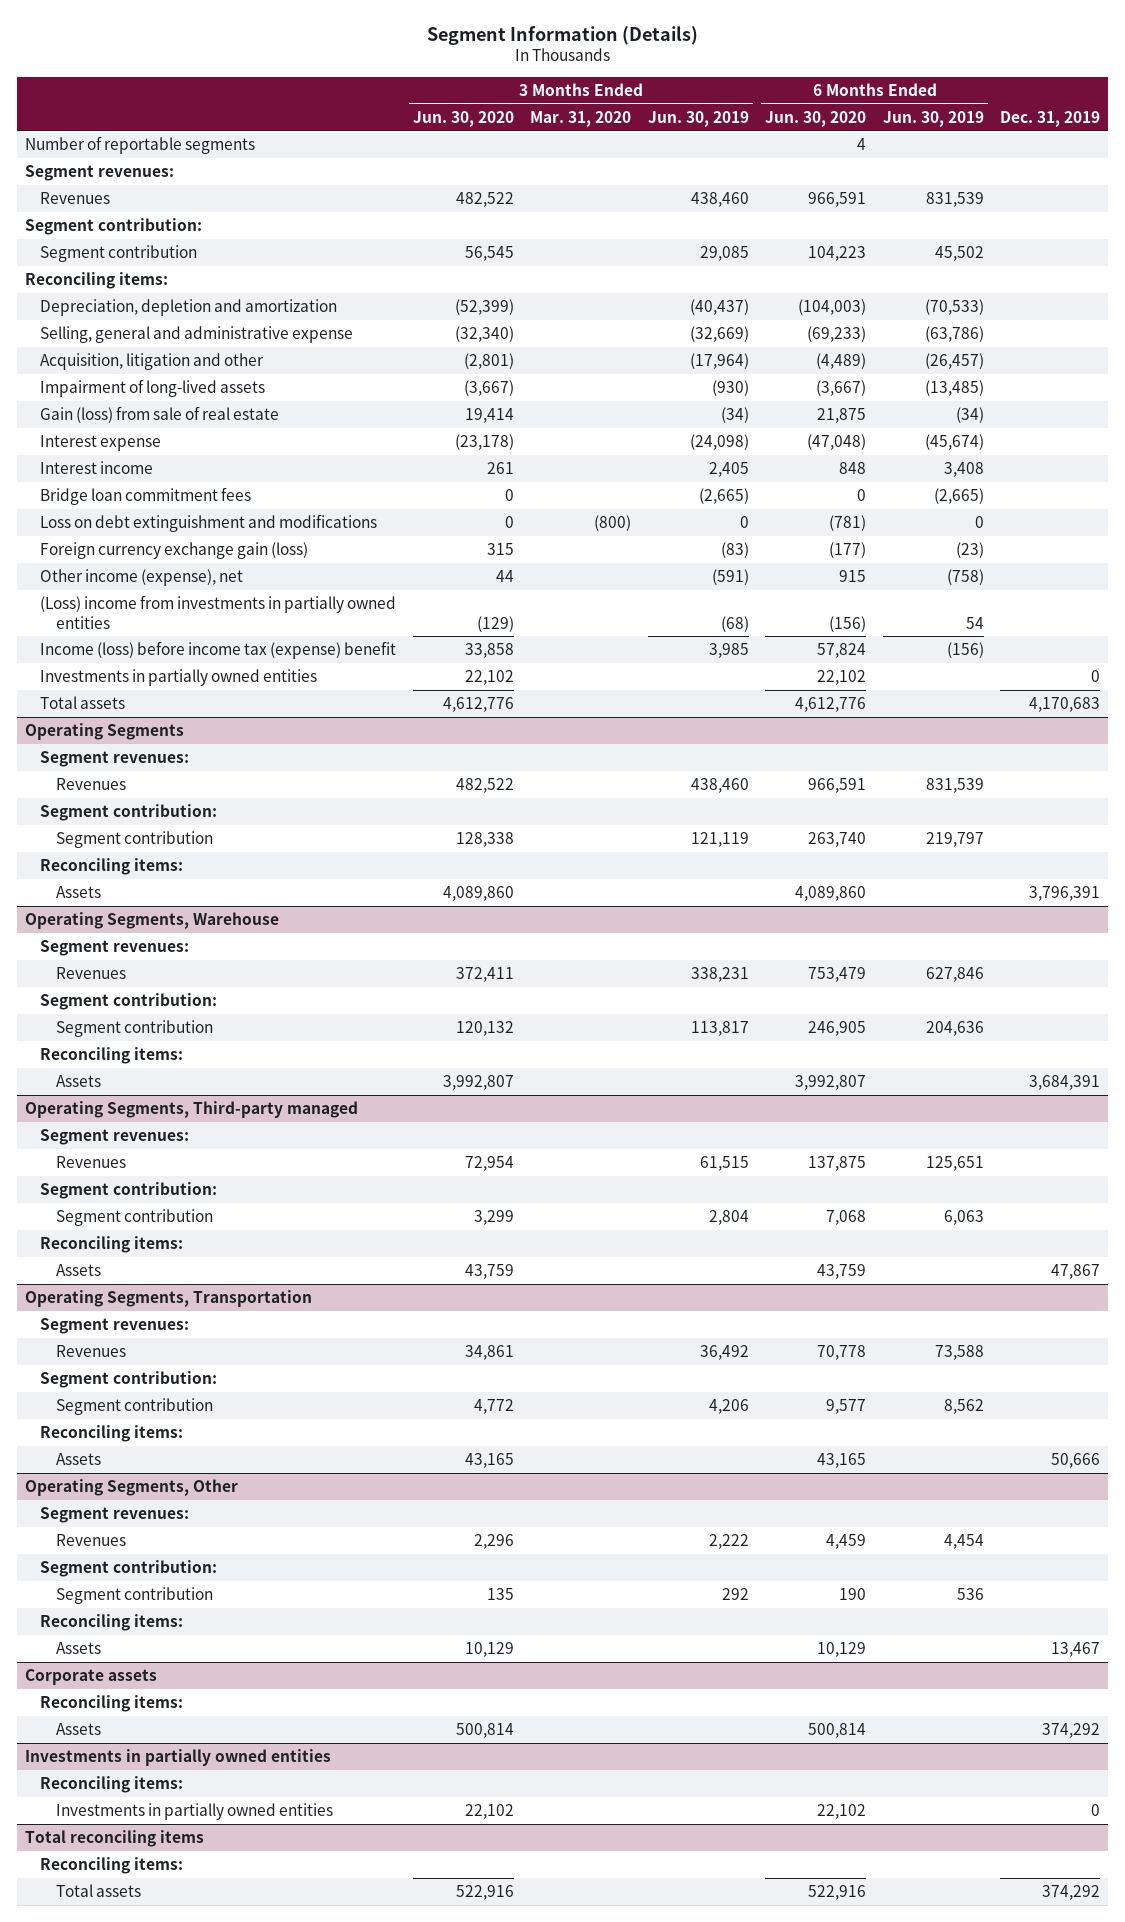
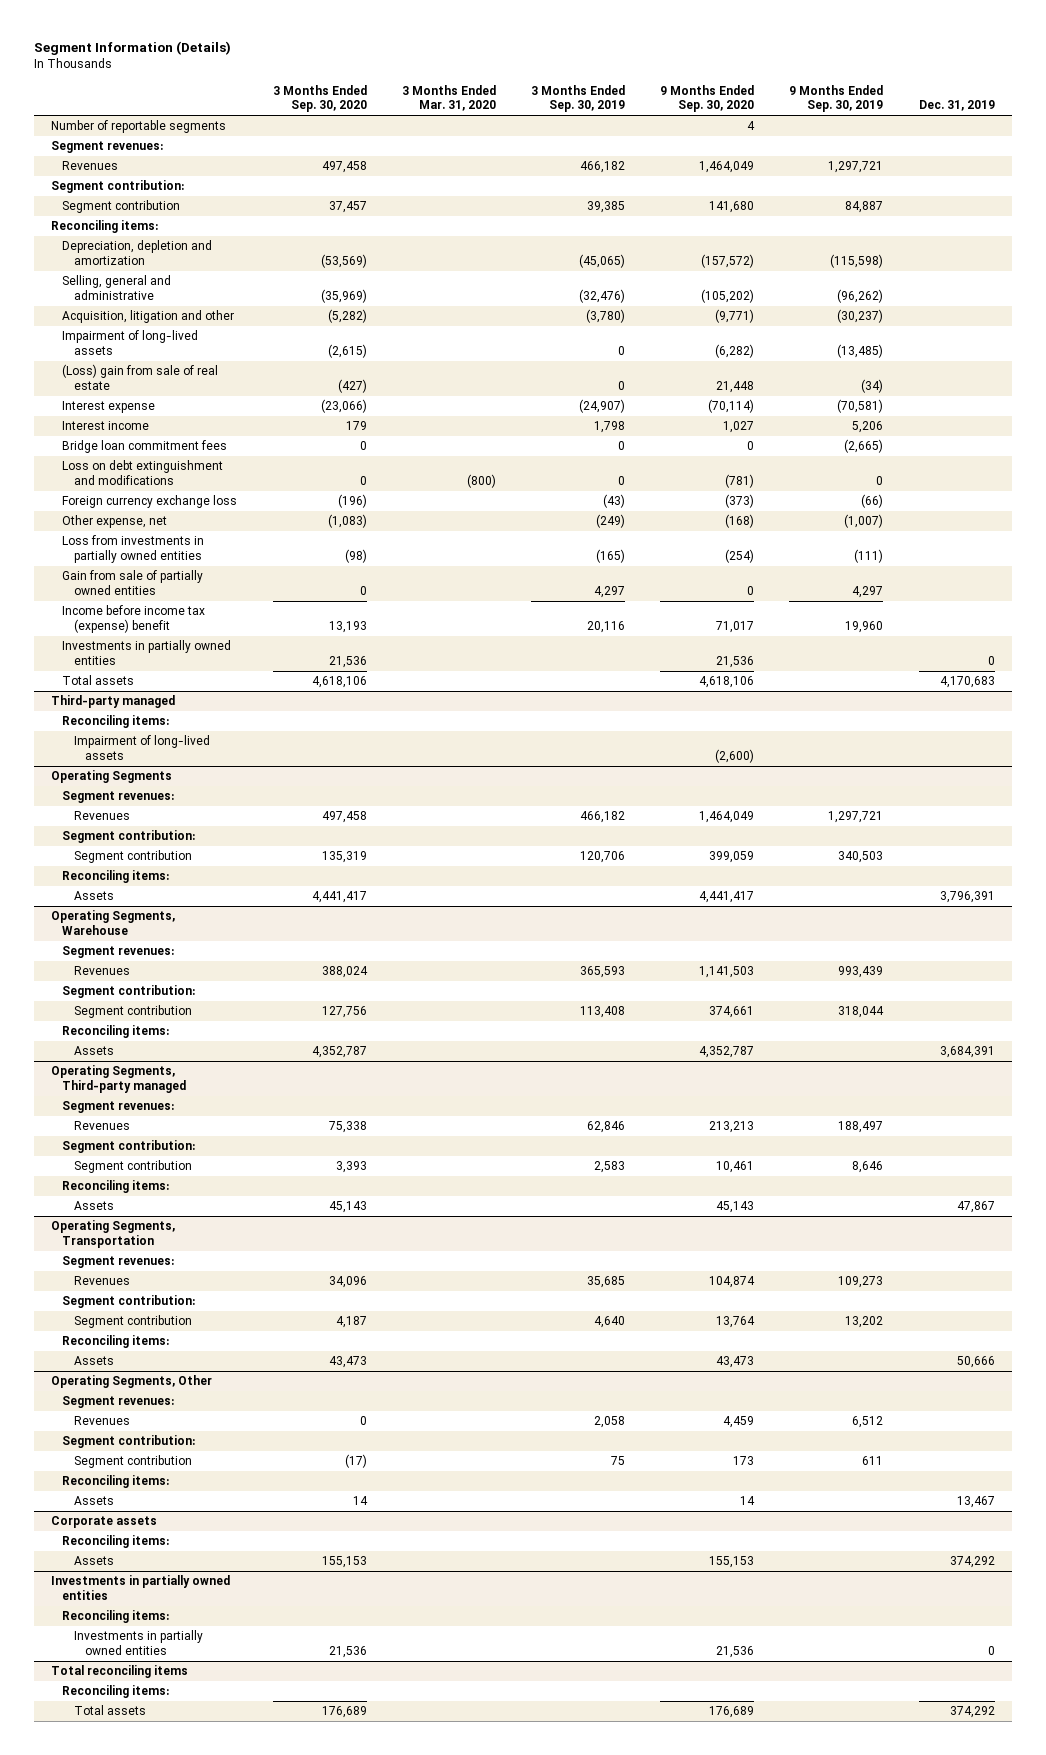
- | 3 Months Ended Jun. 30, 2020 | 3 Months Ended Mar. 31, 2020 | 3 Months Ended Jun. 30, 2019 | 6 Months Ended Jun. 30, 2020 | 6 Months Ended Jun. 30, 2019 | Dec. 31, 2019
+ | 3 Months Ended Sep. 30, 2020 | 3 Months Ended Mar. 31, 2020 | 3 Months Ended Sep. 30, 2019 | 9 Months Ended Sep. 30, 2020 | 9 Months Ended Sep. 30, 2019 | Dec. 31, 2019
- Selling, general and administrative expense | (32,340) | | (32,669) | (69,233) | (63,786) |
+ Selling, general and administrative | (35,969) | | (32,476) | (105,202) | (96,262) |
- Gain (loss) from sale of real estate | 19,414 | | (34) | 21,875 | (34) |
+ (Loss) gain from sale of real estate | (427) | | 0 | 21,448 | (34) |
- Foreign currency exchange gain (loss) | 315 | | (83) | (177) | (23) |
- Other income (expense), net | 44 | | (591) | 915 | (758) |
- (Loss) income from investments in partially owned entities | (129) | | (68) | (156) | 54 |
- Income (loss) before income tax (expense) benefit | 33,858 | | 3,985 | 57,824 | (156) |
+ Foreign currency exchange loss | (196) | | (43) | (373) | (66) |
+ Other expense, net | (1,083) | | (249) | (168) | (1,007) |
+ Loss from investments in partially owned entities | (98) | | (165) | (254) | (111) |
+ Gain from sale of partially owned entities | 0 | | 4,297 | 0 | 4,297 |
+ Income before income tax (expense) benefit | 13,193 | | 20,116 | 71,017 | 19,960 |
+ Third-party managed
+ Reconciling items:
+ Impairment of long-lived assets | | | | (2,600) | |

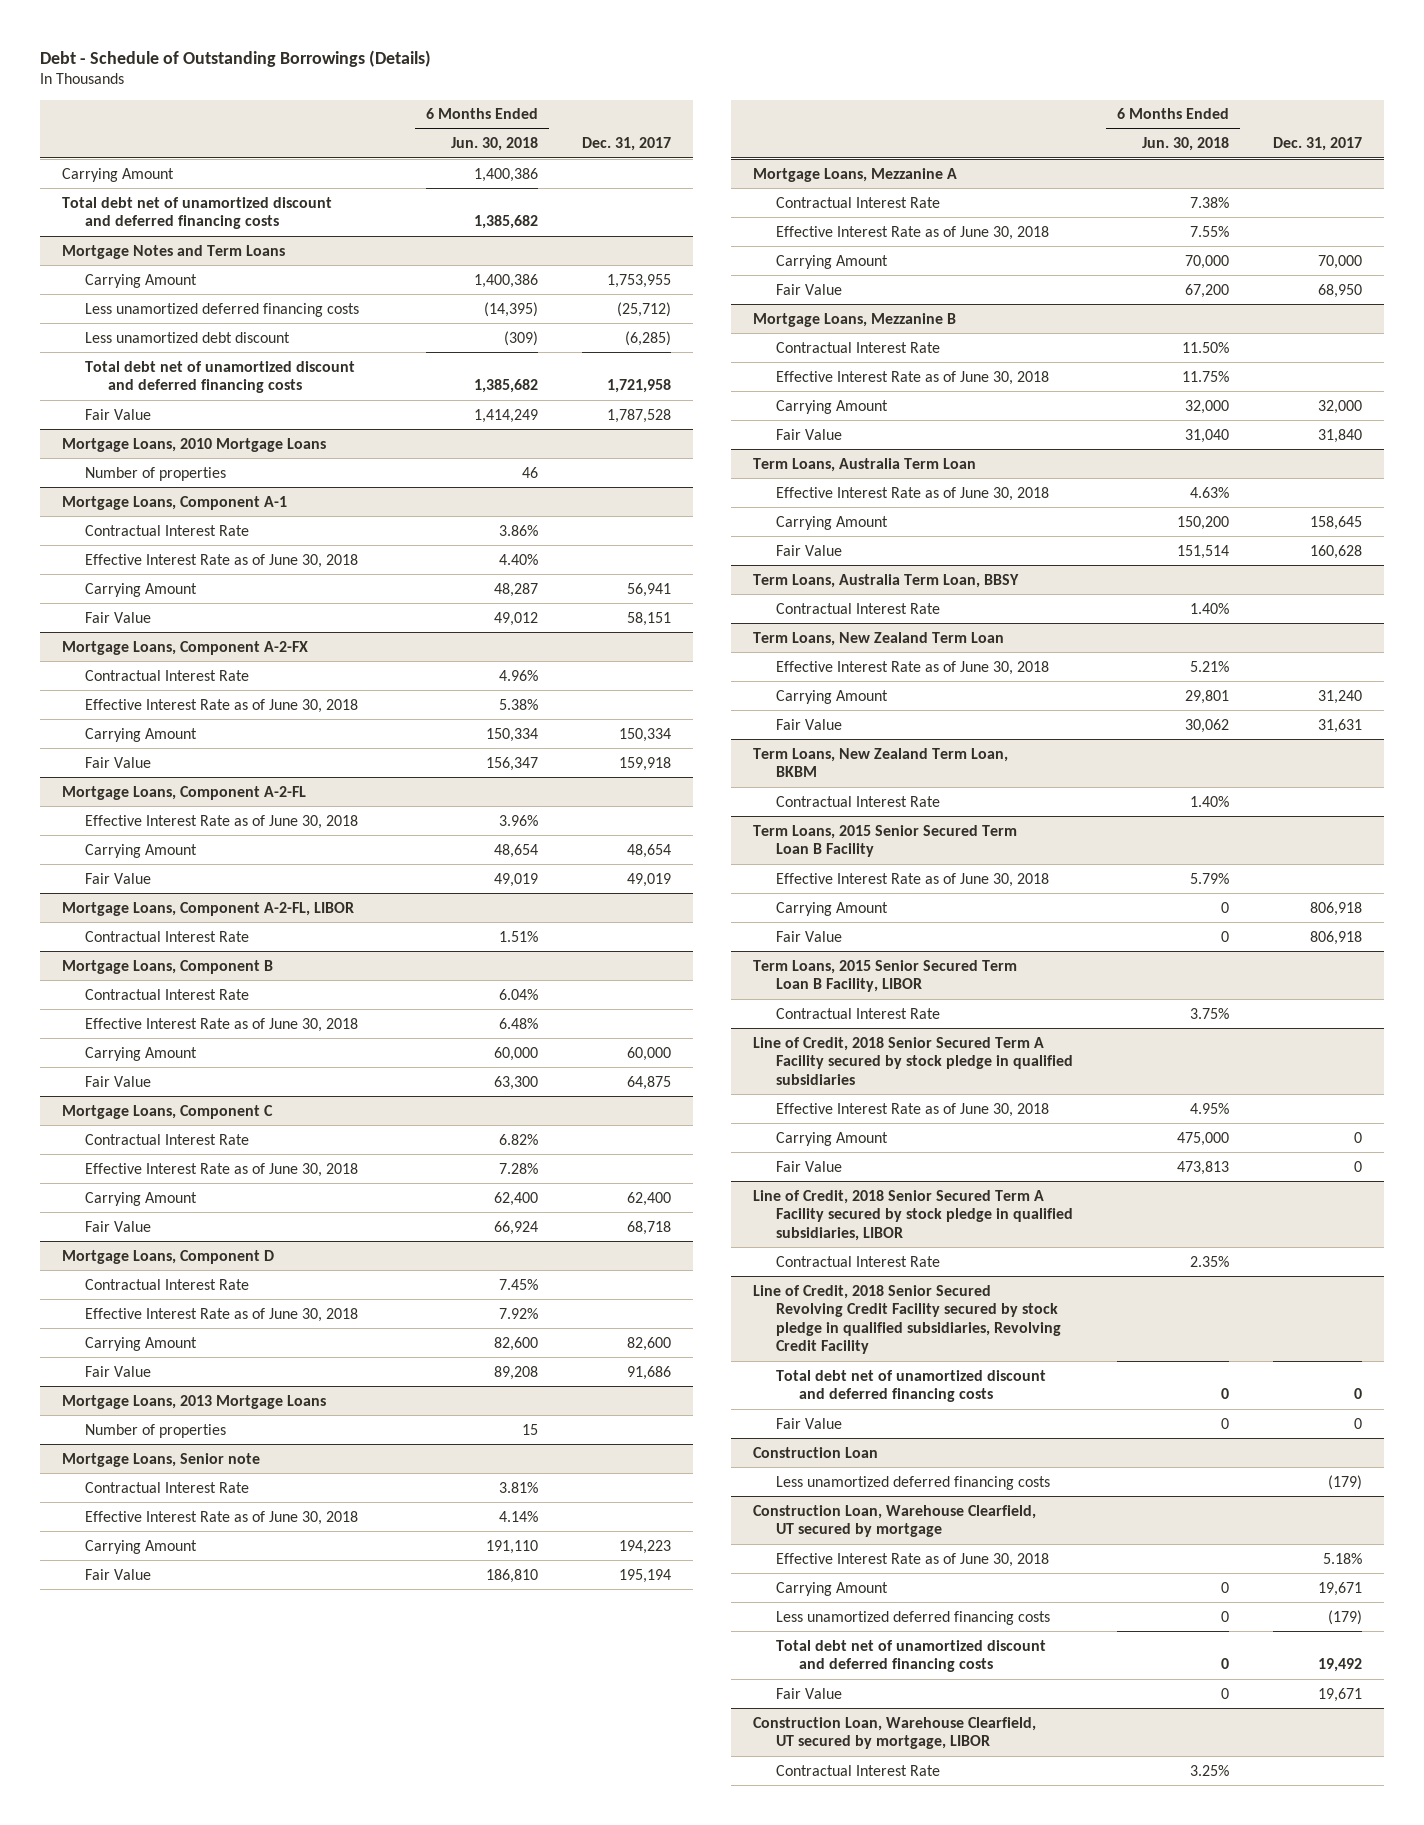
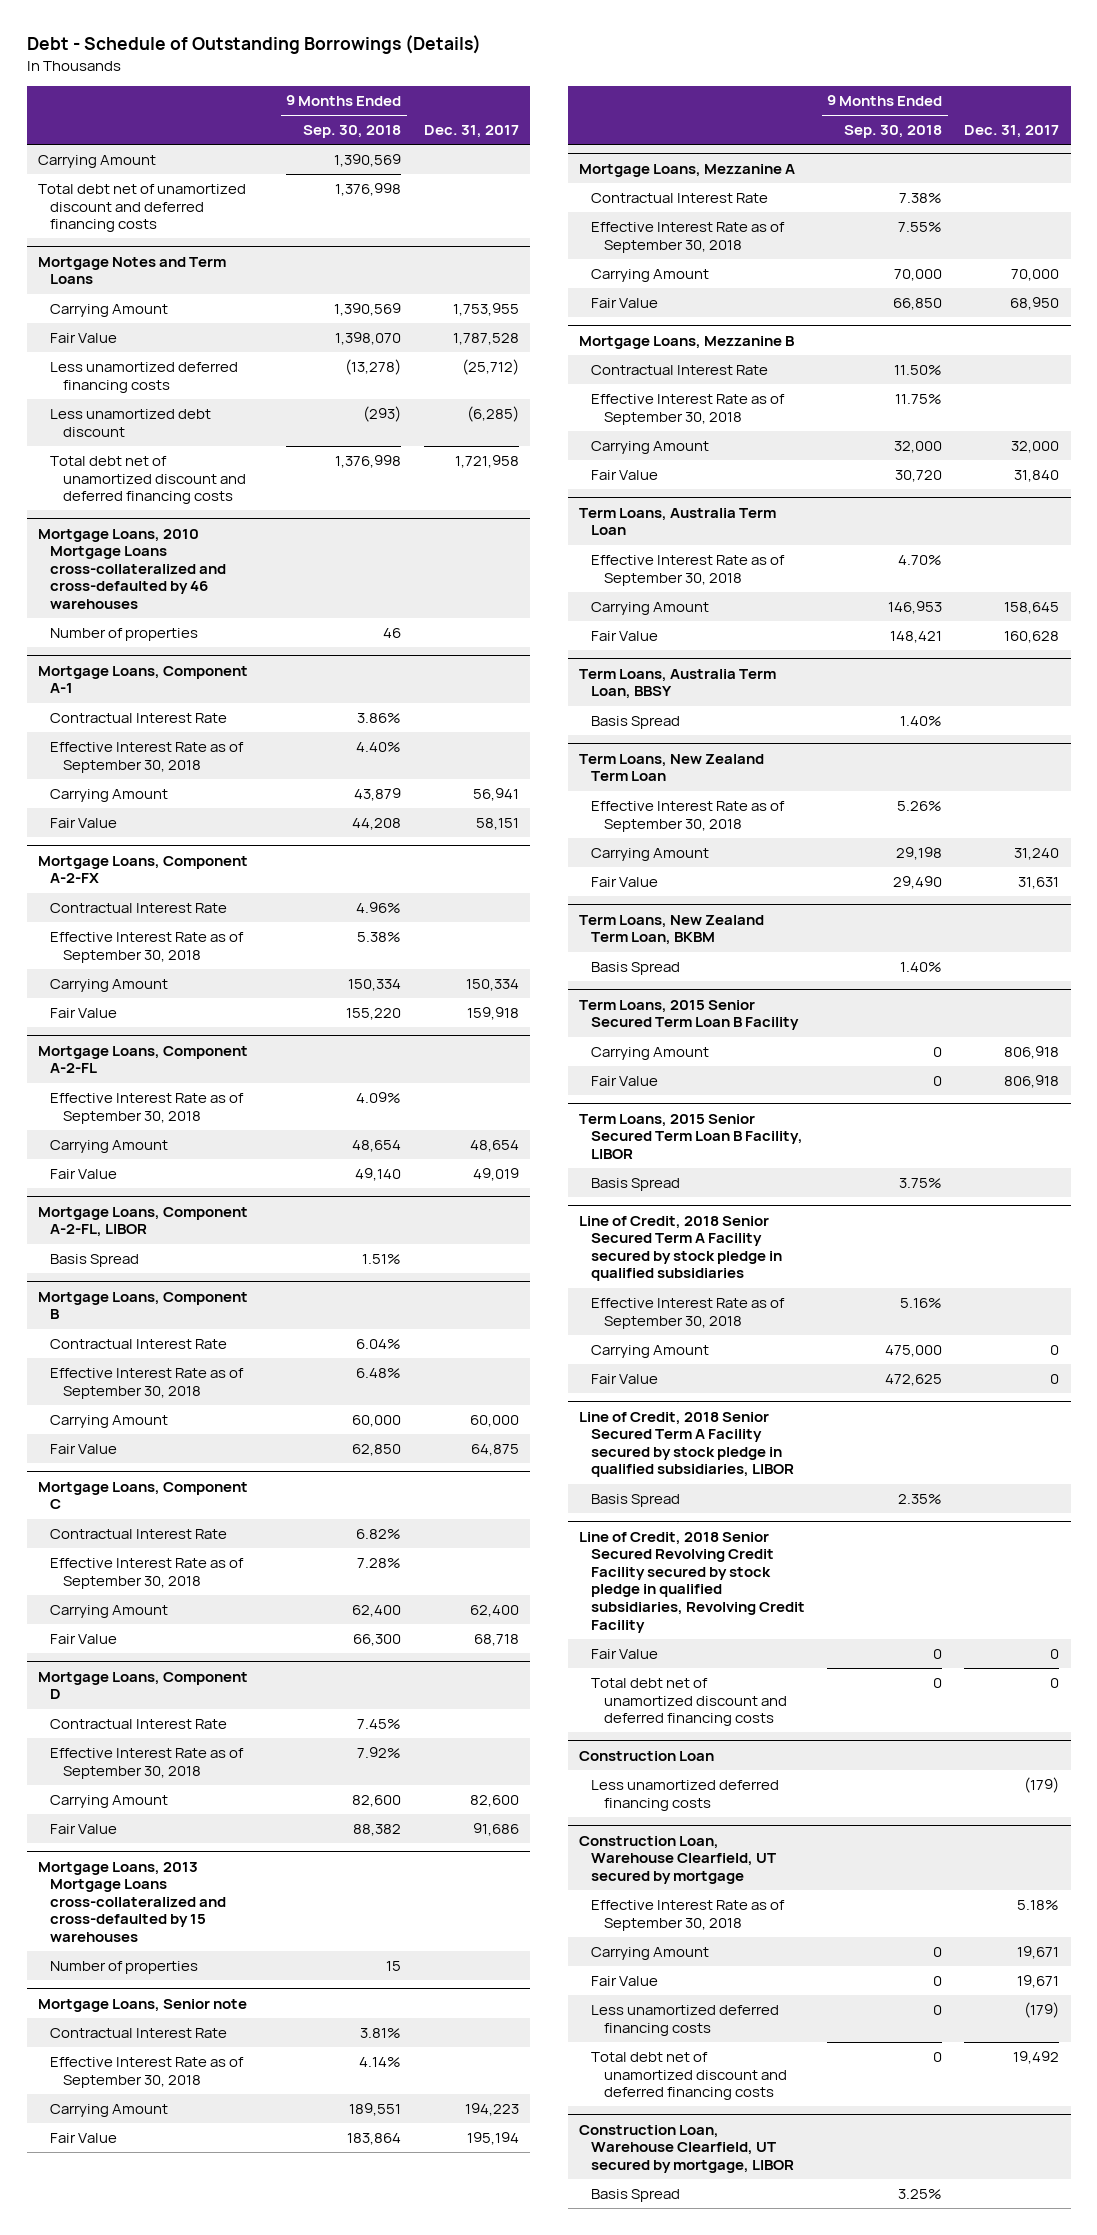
- | 6 Months Ended Jun. 30, 2018 | Dec. 31, 2017
+ | 9 Months Ended Sep. 30, 2018 | Dec. 31, 2017
@ Mortgage Notes and Term Loans
moved up: Fair Value | 1,398,070 | 1,787,528
- Mortgage Loans, 2010 Mortgage Loans
+ Mortgage Loans, 2010 Mortgage Loans cross-collateralized and cross-defaulted by 46 warehouses
@ Mortgage Loans, Component A-1
- Effective Interest Rate as of June 30, 2018 | 4.40% |
+ Effective Interest Rate as of September 30, 2018 | 4.40% |
@ Mortgage Loans, Component A-2-FX
- Effective Interest Rate as of June 30, 2018 | 5.38% |
+ Effective Interest Rate as of September 30, 2018 | 5.38% |
@ Mortgage Loans, Component A-2-FL
- Effective Interest Rate as of June 30, 2018 | 3.96% |
+ Effective Interest Rate as of September 30, 2018 | 4.09% |
@ Mortgage Loans, Component A-2-FL, LIBOR
- Contractual Interest Rate | 1.51% |
+ Basis Spread | 1.51% |
@ Mortgage Loans, Component B
- Effective Interest Rate as of June 30, 2018 | 6.48% |
+ Effective Interest Rate as of September 30, 2018 | 6.48% |
@ Mortgage Loans, Component C
- Effective Interest Rate as of June 30, 2018 | 7.28% |
+ Effective Interest Rate as of September 30, 2018 | 7.28% |
@ Mortgage Loans, Component D
- Effective Interest Rate as of June 30, 2018 | 7.92% |
+ Effective Interest Rate as of September 30, 2018 | 7.92% |
- Mortgage Loans, 2013 Mortgage Loans
+ Mortgage Loans, 2013 Mortgage Loans cross-collateralized and cross-defaulted by 15 warehouses
@ Mortgage Loans, Senior note
- Effective Interest Rate as of June 30, 2018 | 4.14% |
+ Effective Interest Rate as of September 30, 2018 | 4.14% |
@ Mortgage Loans, Mezzanine A
- Effective Interest Rate as of June 30, 2018 | 7.55% |
+ Effective Interest Rate as of September 30, 2018 | 7.55% |
@ Mortgage Loans, Mezzanine B
- Effective Interest Rate as of June 30, 2018 | 11.75% |
+ Effective Interest Rate as of September 30, 2018 | 11.75% |
@ Term Loans, Australia Term Loan
- Effective Interest Rate as of June 30, 2018 | 4.63% |
+ Effective Interest Rate as of September 30, 2018 | 4.70% |
@ Term Loans, Australia Term Loan, BBSY
- Contractual Interest Rate | 1.40% |
+ Basis Spread | 1.40% |
@ Term Loans, New Zealand Term Loan
- Effective Interest Rate as of June 30, 2018 | 5.21% |
+ Effective Interest Rate as of September 30, 2018 | 5.26% |
@ Term Loans, New Zealand Term Loan, BKBM
- Contractual Interest Rate | 1.40% |
+ Basis Spread | 1.40% |
@ Term Loans, 2015 Senior Secured Term Loan B Facility
- Effective Interest Rate as of June 30, 2018 | 5.79% |
@ Term Loans, 2015 Senior Secured Term Loan B Facility, LIBOR
- Contractual Interest Rate | 3.75% |
+ Basis Spread | 3.75% |
@ Line of Credit, 2018 Senior Secured Term A Facility secured by stock pledge in qualified subsidiaries
- Effective Interest Rate as of June 30, 2018 | 4.95% |
+ Effective Interest Rate as of September 30, 2018 | 5.16% |
@ Line of Credit, 2018 Senior Secured Term A Facility secured by stock pledge in qualified subsidiaries, LIBOR
- Contractual Interest Rate | 2.35% |
+ Basis Spread | 2.35% |
@ Line of Credit, 2018 Senior Secured Revolving Credit Facility secured by stock pledge in qualified subsidiaries, Revolving Credit Facility
moved down: Total debt net of unamortized discount and deferred financing costs | 0 | 0
@ Construction Loan, Warehouse Clearfield, UT secured by mortgage
- Effective Interest Rate as of June 30, 2018 | | 5.18%
+ Effective Interest Rate as of September 30, 2018 | | 5.18%
moved up: Fair Value | 0 | 19,671
@ Construction Loan, Warehouse Clearfield, UT secured by mortgage, LIBOR
- Contractual Interest Rate | 3.25% |
+ Basis Spread | 3.25% |

